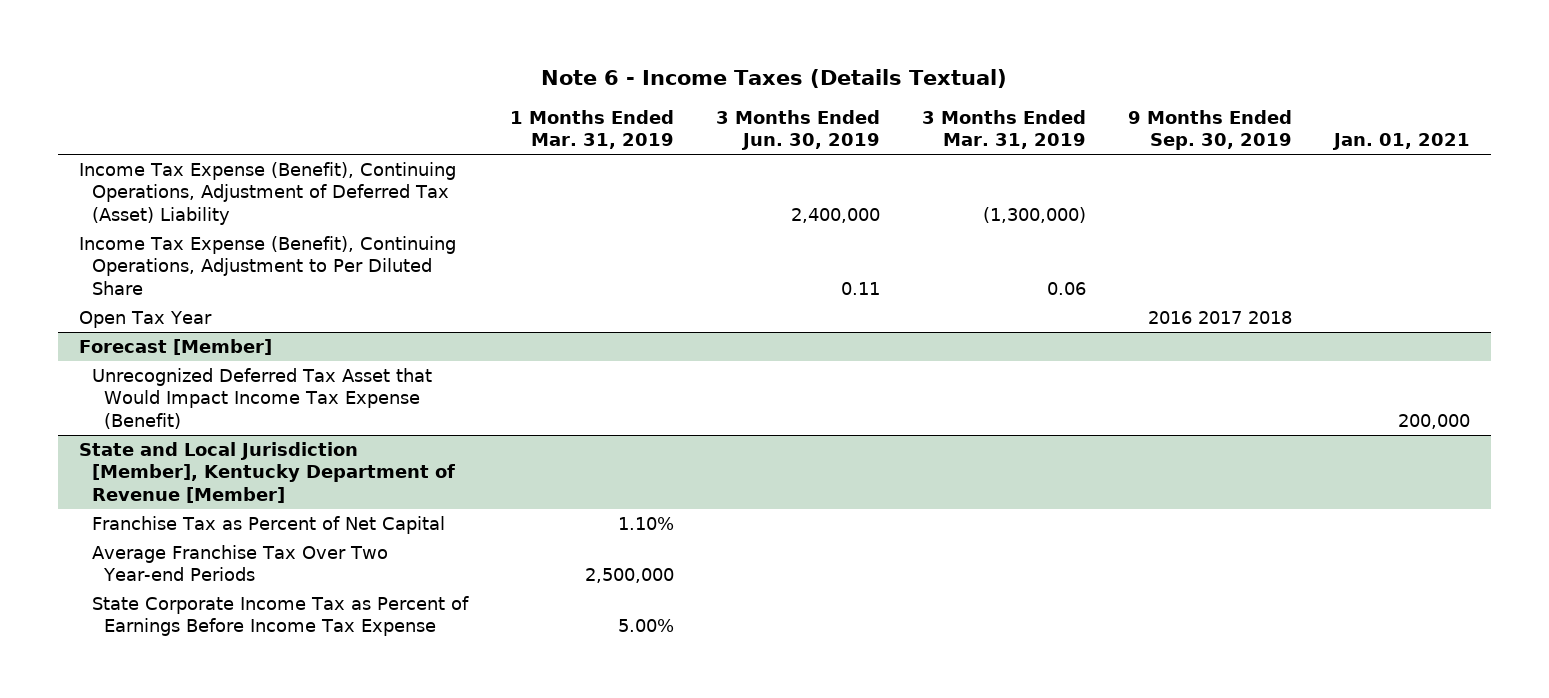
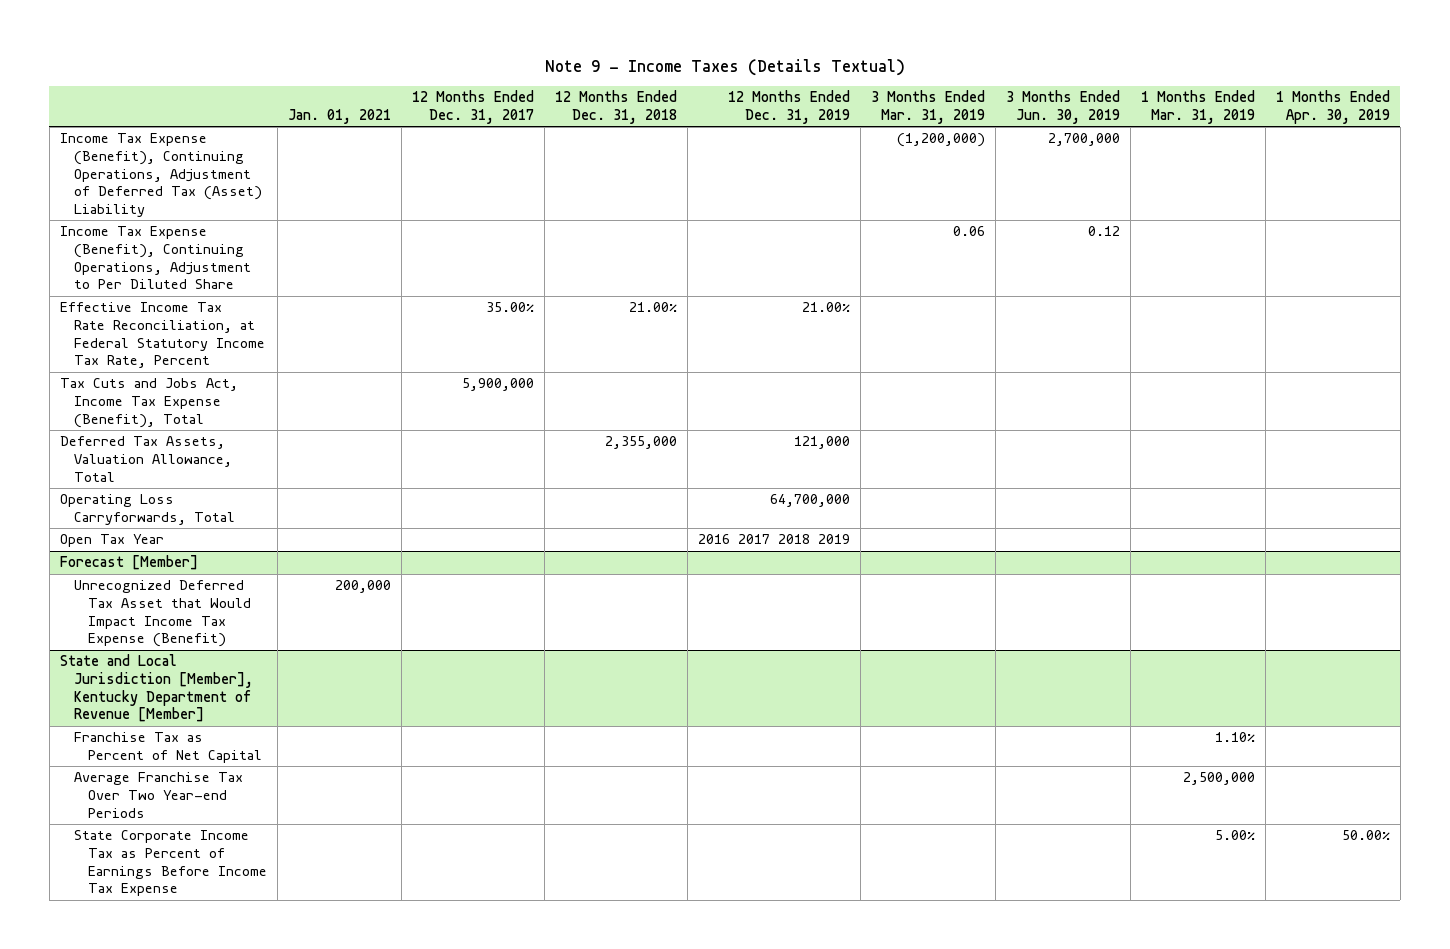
- Note 6 - Income Taxes (Details Textual)
+ Note 9 - Income Taxes (Details Textual)
- | 1 Months Ended Mar. 31, 2019 | 3 Months Ended Jun. 30, 2019 | 3 Months Ended Mar. 31, 2019 | 9 Months Ended Sep. 30, 2019 | Jan. 01, 2021
+ | Jan. 01, 2021 | 12 Months Ended Dec. 31, 2017 | 12 Months Ended Dec. 31, 2018 | 12 Months Ended Dec. 31, 2019 | 3 Months Ended Mar. 31, 2019 | 3 Months Ended Jun. 30, 2019 | 1 Months Ended Mar. 31, 2019 | 1 Months Ended Apr. 30, 2019
- Income Tax Expense (Benefit), Continuing Operations, Adjustment of Deferred Tax (Asset) Liability | | 2,400,000 | (1,300,000) | |
- Income Tax Expense (Benefit), Continuing Operations, Adjustment to Per Diluted Share | | 0.11 | 0.06 | |
+ Income Tax Expense (Benefit), Continuing Operations, Adjustment of Deferred Tax (Asset) Liability | | | | | (1,200,000) | 2,700,000 | |
+ Income Tax Expense (Benefit), Continuing Operations, Adjustment to Per Diluted Share | | | | | 0.06 | 0.12 | |
+ Effective Income Tax Rate Reconciliation, at Federal Statutory Income Tax Rate, Percent | | 35.00% | 21.00% | 21.00% | | | |
+ Tax Cuts and Jobs Act, Income Tax Expense (Benefit), Total | | 5,900,000 | | | | | |
+ Deferred Tax Assets, Valuation Allowance, Total | | | 2,355,000 | 121,000 | | | |
+ Operating Loss Carryforwards, Total | | | | 64,700,000 | | | |

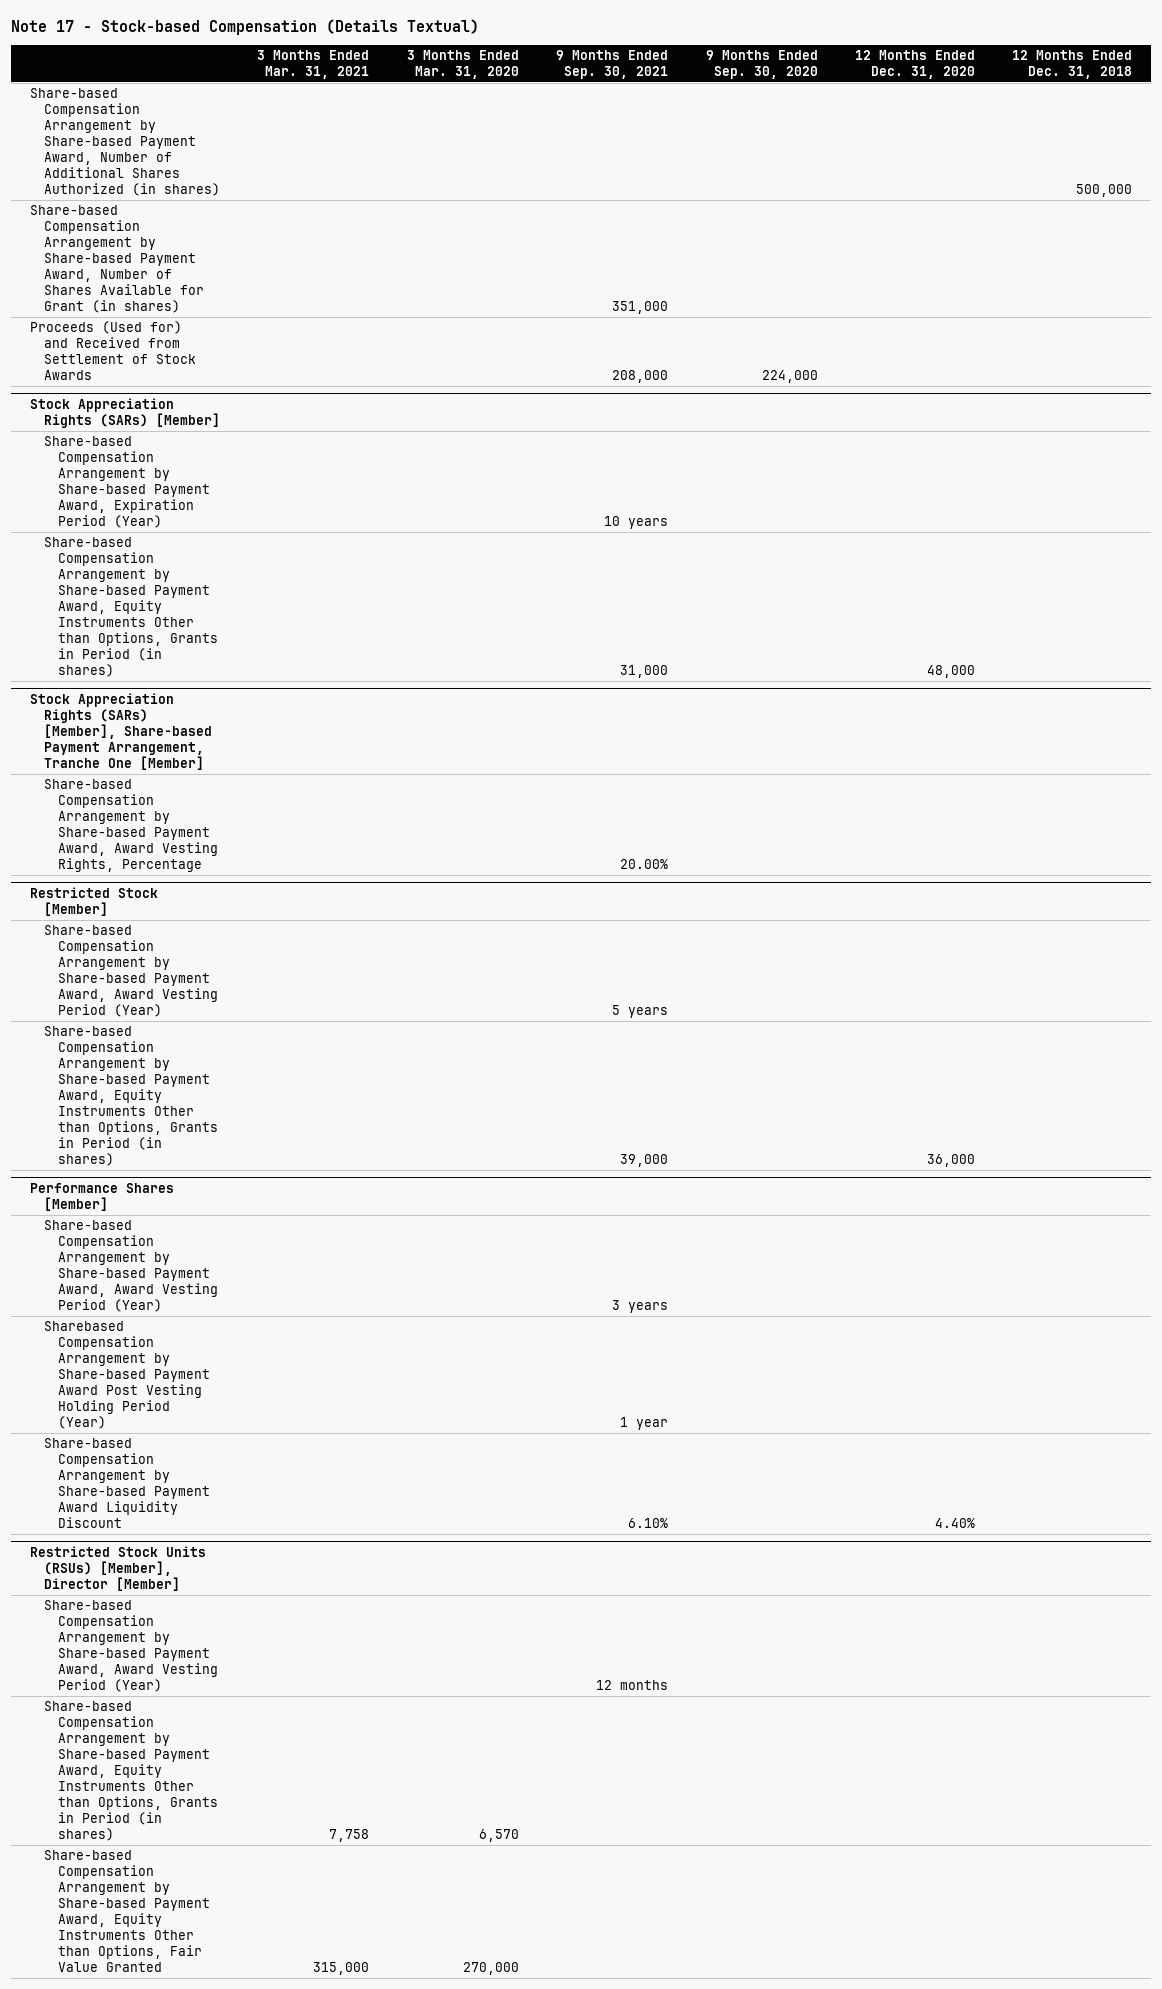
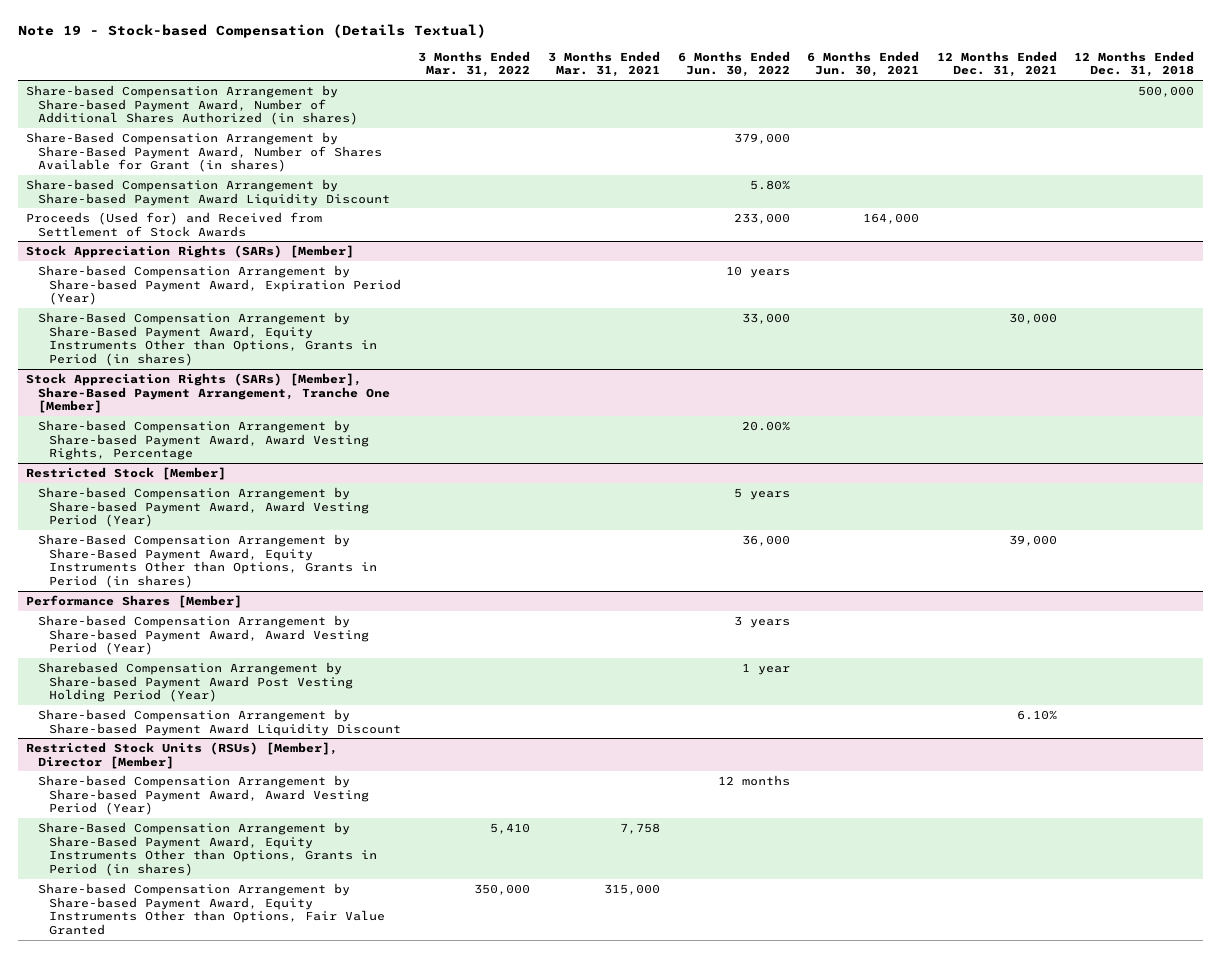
- Note 17 - Stock-based Compensation (Details Textual)
+ Note 19 - Stock-based Compensation (Details Textual)
- | 3 Months Ended Mar. 31, 2021 | 3 Months Ended Mar. 31, 2020 | 9 Months Ended Sep. 30, 2021 | 9 Months Ended Sep. 30, 2020 | 12 Months Ended Dec. 31, 2020 | 12 Months Ended Dec. 31, 2018
+ | 3 Months Ended Mar. 31, 2022 | 3 Months Ended Mar. 31, 2021 | 6 Months Ended Jun. 30, 2022 | 6 Months Ended Jun. 30, 2021 | 12 Months Ended Dec. 31, 2021 | 12 Months Ended Dec. 31, 2018
- Share-based Compensation Arrangement by Share-based Payment Award, Number of Shares Available for Grant (in shares) | | | 351,000 | | |
+ Share-Based Compensation Arrangement by Share-Based Payment Award, Number of Shares Available for Grant (in shares) | | | 379,000 | | |
+ Share-based Compensation Arrangement by Share-based Payment Award Liquidity Discount | | | 5.80% | | |
@ Stock Appreciation Rights (SARs) [Member]
- Share-based Compensation Arrangement by Share-based Payment Award, Equity Instruments Other than Options, Grants in Period (in shares) | | | 31,000 | | 48,000 |
- Stock Appreciation Rights (SARs) [Member], Share-based Payment Arrangement, Tranche One [Member]
@ Stock Appreciation Rights (SARs) [Member]
+ Share-Based Compensation Arrangement by Share-Based Payment Award, Equity Instruments Other than Options, Grants in Period (in shares) | | | 33,000 | | 30,000 |
+ Stock Appreciation Rights (SARs) [Member], Share-Based Payment Arrangement, Tranche One [Member]
@ Restricted Stock [Member]
- Share-based Compensation Arrangement by Share-based Payment Award, Equity Instruments Other than Options, Grants in Period (in shares) | | | 39,000 | | 36,000 |
+ Share-Based Compensation Arrangement by Share-Based Payment Award, Equity Instruments Other than Options, Grants in Period (in shares) | | | 36,000 | | 39,000 |
@ Restricted Stock Units (RSUs) [Member], Director [Member]
- Share-based Compensation Arrangement by Share-based Payment Award, Equity Instruments Other than Options, Grants in Period (in shares) | 7,758 | 6,570 | | | |
+ Share-Based Compensation Arrangement by Share-Based Payment Award, Equity Instruments Other than Options, Grants in Period (in shares) | 5,410 | 7,758 | | | |

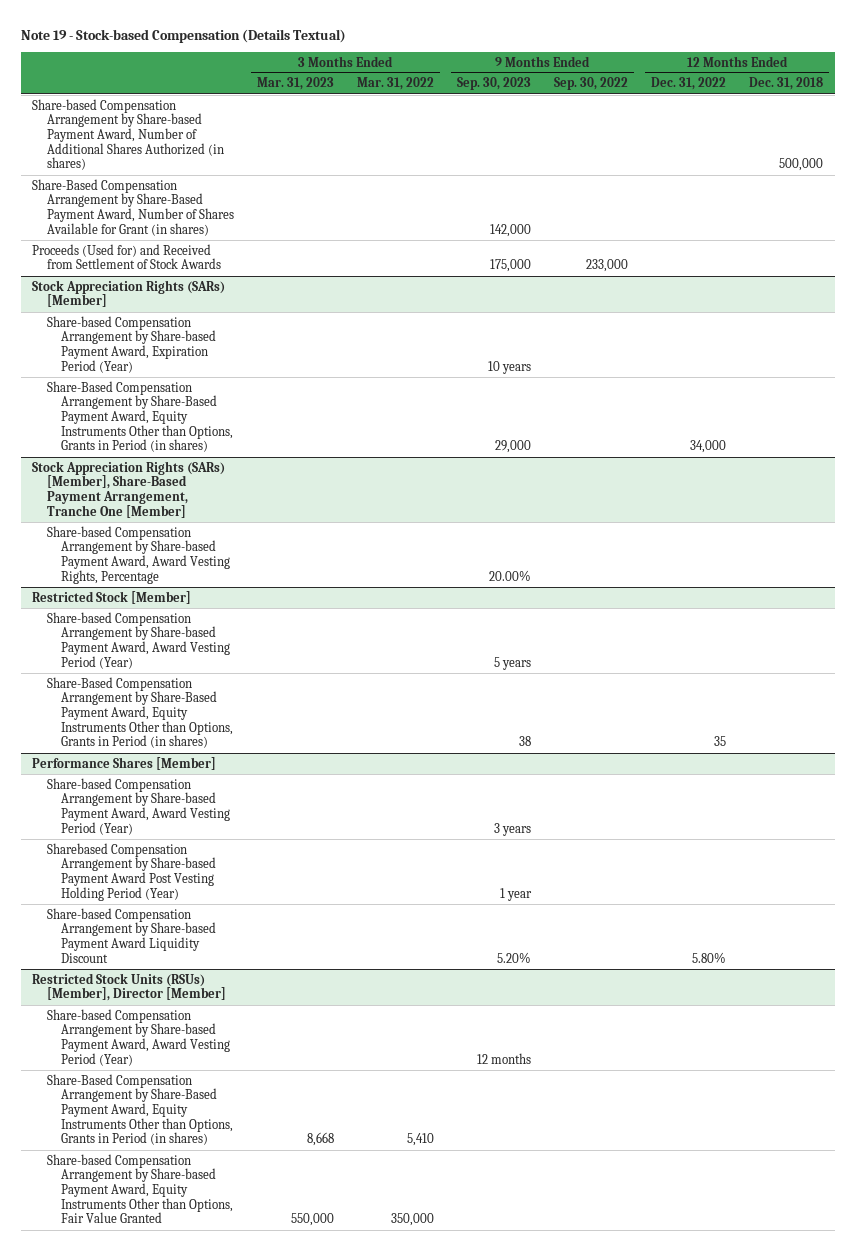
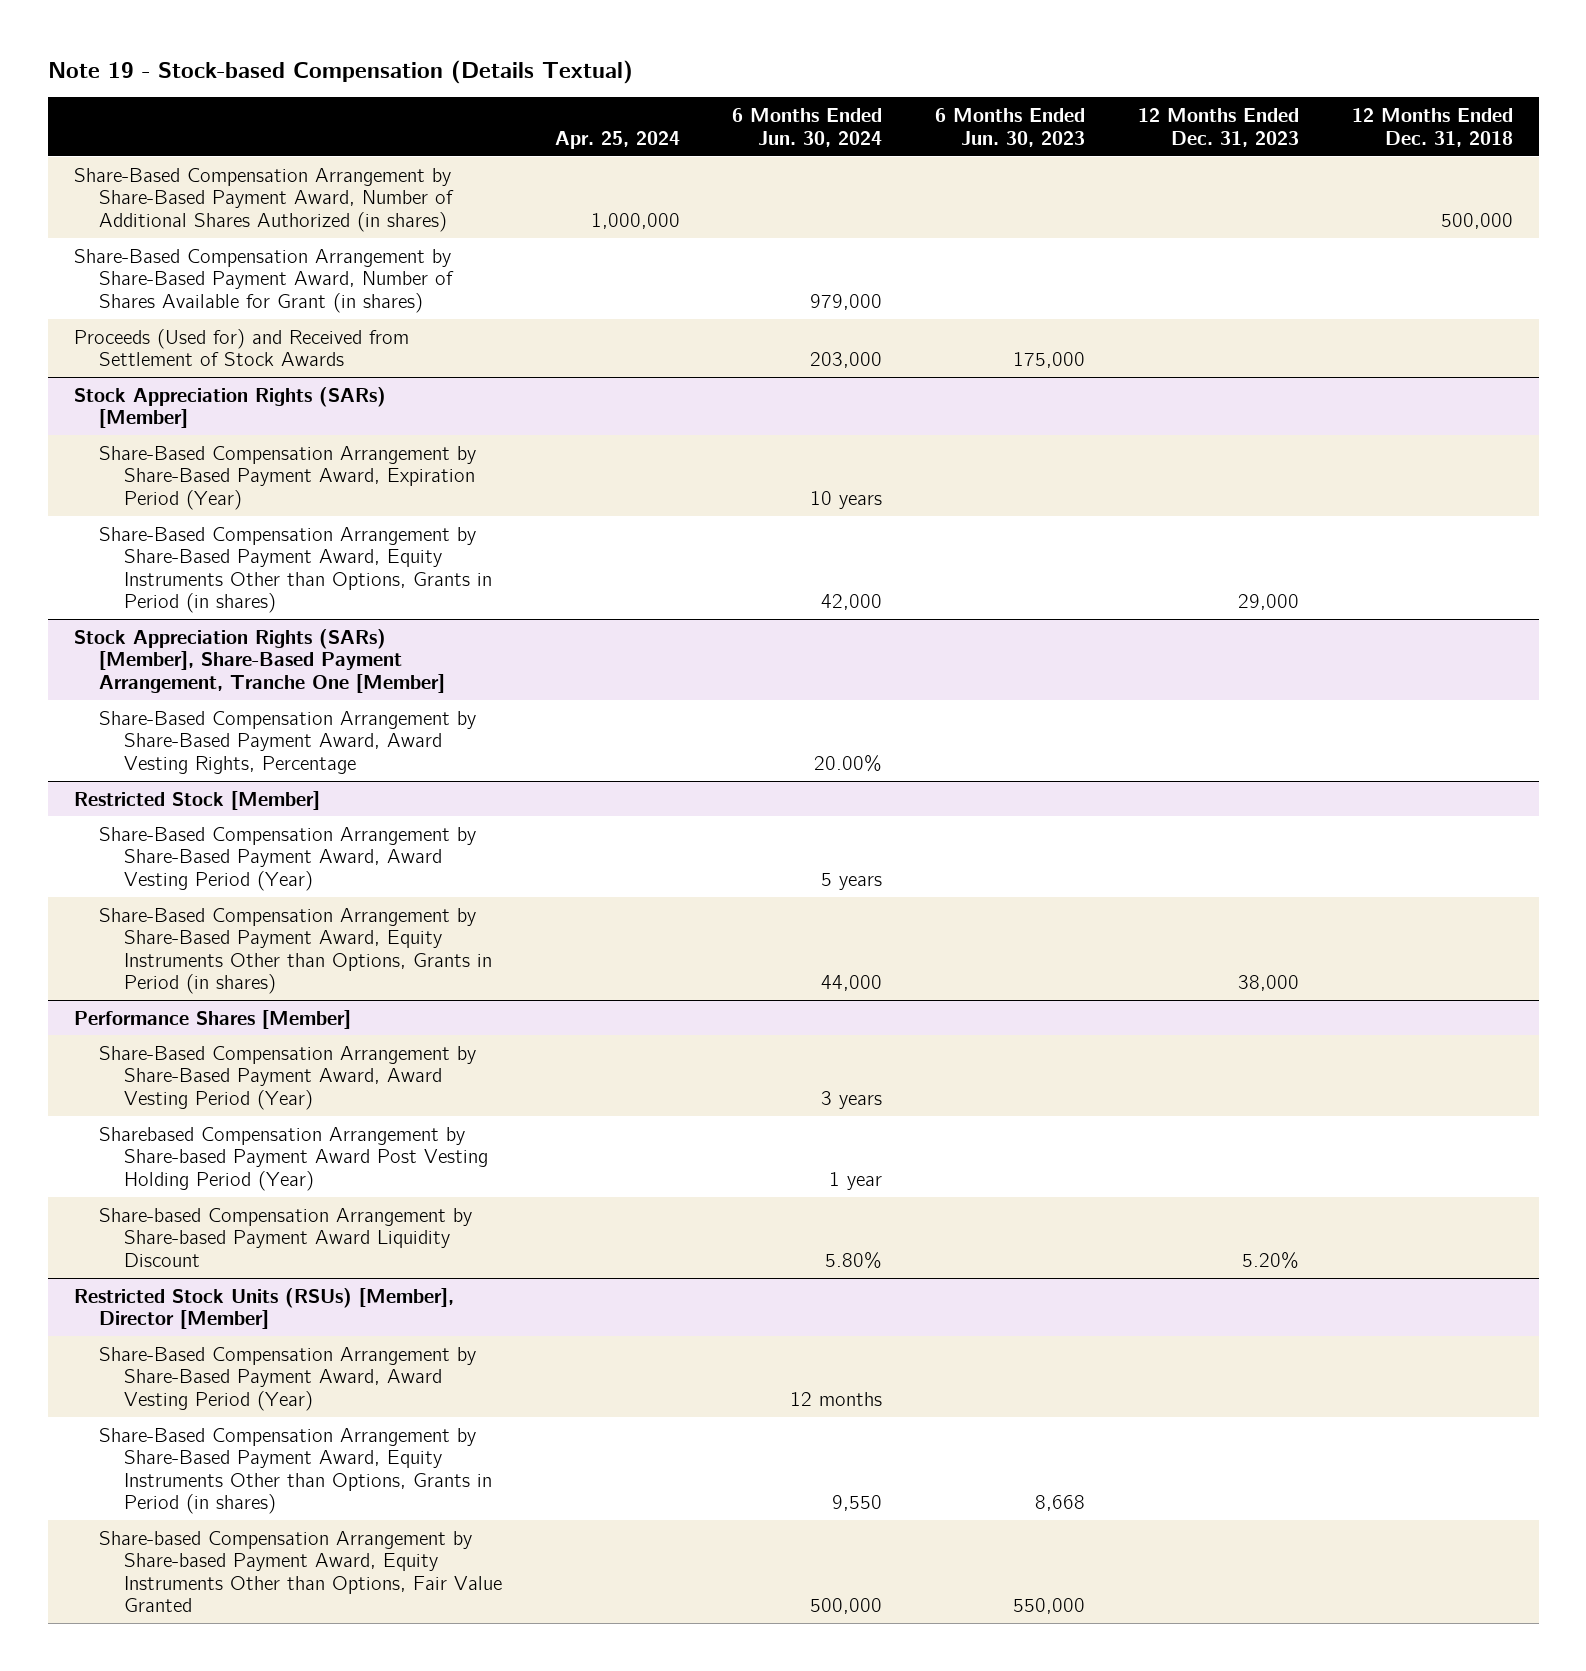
- | 3 Months Ended Mar. 31, 2023 | 3 Months Ended Mar. 31, 2022 | 9 Months Ended Sep. 30, 2023 | 9 Months Ended Sep. 30, 2022 | 12 Months Ended Dec. 31, 2022 | 12 Months Ended Dec. 31, 2018
+ | Apr. 25, 2024 | 6 Months Ended Jun. 30, 2024 | 6 Months Ended Jun. 30, 2023 | 12 Months Ended Dec. 31, 2023 | 12 Months Ended Dec. 31, 2018
- Share-based Compensation Arrangement by Share-based Payment Award, Number of Additional Shares Authorized (in shares) | | | | | | 500,000
+ Share-Based Compensation Arrangement by Share-Based Payment Award, Number of Additional Shares Authorized (in shares) | 1,000,000 | | | | 500,000
@ Stock Appreciation Rights (SARs) [Member]
- Share-based Compensation Arrangement by Share-based Payment Award, Expiration Period (Year) | | | 10 years | | |
+ Share-Based Compensation Arrangement by Share-Based Payment Award, Expiration Period (Year) | | 10 years | | |
@ Stock Appreciation Rights (SARs) [Member], Share-Based Payment Arrangement, Tranche One [Member]
- Share-based Compensation Arrangement by Share-based Payment Award, Award Vesting Rights, Percentage | | | 20.00% | | |
+ Share-Based Compensation Arrangement by Share-Based Payment Award, Award Vesting Rights, Percentage | | 20.00% | | |
@ Restricted Stock [Member]
- Share-based Compensation Arrangement by Share-based Payment Award, Award Vesting Period (Year) | | | 5 years | | |
+ Share-Based Compensation Arrangement by Share-Based Payment Award, Award Vesting Period (Year) | | 5 years | | |
@ Performance Shares [Member]
- Share-based Compensation Arrangement by Share-based Payment Award, Award Vesting Period (Year) | | | 3 years | | |
+ Share-Based Compensation Arrangement by Share-Based Payment Award, Award Vesting Period (Year) | | 3 years | | |
@ Restricted Stock Units (RSUs) [Member], Director [Member]
- Share-based Compensation Arrangement by Share-based Payment Award, Award Vesting Period (Year) | | | 12 months | | |
+ Share-Based Compensation Arrangement by Share-Based Payment Award, Award Vesting Period (Year) | | 12 months | | |

